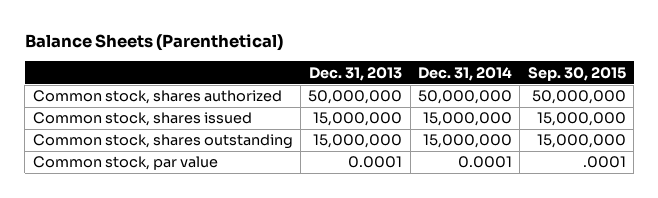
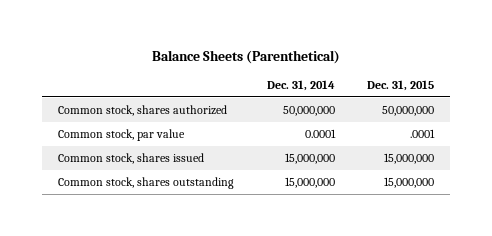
- | Dec. 31, 2013 | Dec. 31, 2014 | Sep. 30, 2015
+ | Dec. 31, 2014 | Dec. 31, 2015
moved up: Common stock, par value | 0.0001 | .0001

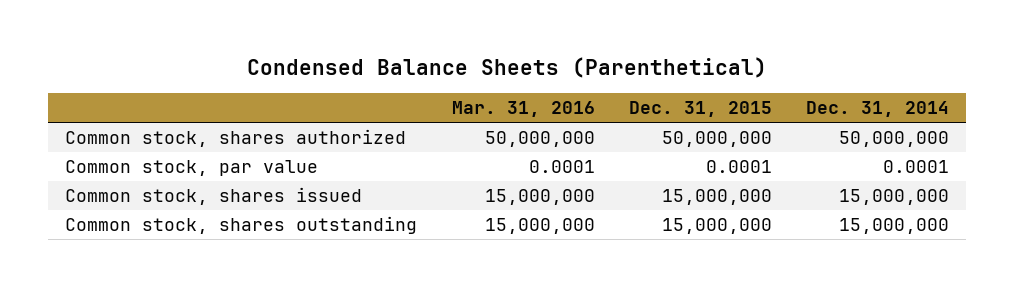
- Balance Sheets (Parenthetical)
+ Condensed Balance Sheets (Parenthetical)
- | Dec. 31, 2014 | Dec. 31, 2015
+ | Mar. 31, 2016 | Dec. 31, 2015 | Dec. 31, 2014
- Common stock, par value | 0.0001 | .0001
+ Common stock, par value | 0.0001 | 0.0001 | 0.0001

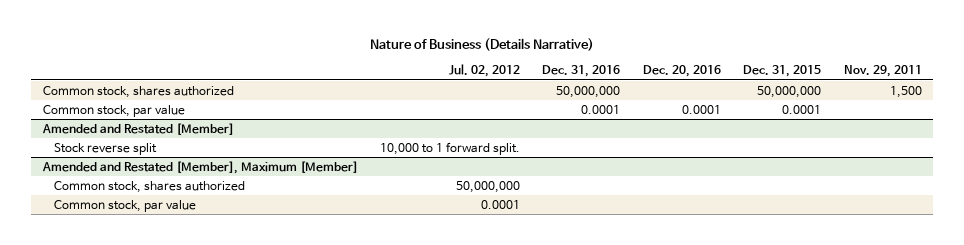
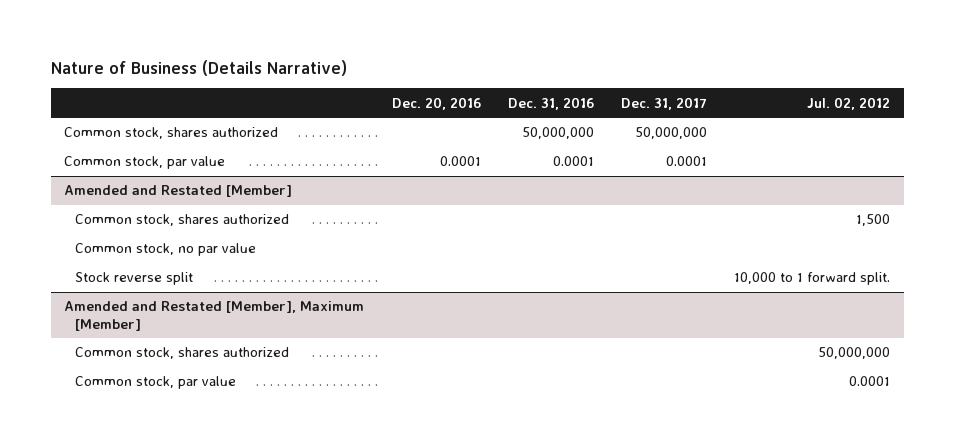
- | Jul. 02, 2012 | Dec. 31, 2016 | Dec. 20, 2016 | Dec. 31, 2015 | Nov. 29, 2011
+ | Dec. 20, 2016 | Dec. 31, 2016 | Dec. 31, 2017 | Jul. 02, 2012
@ Amended and Restated [Member]
+ Common stock, shares authorized | | | | 1,500
+ Common stock, no par value

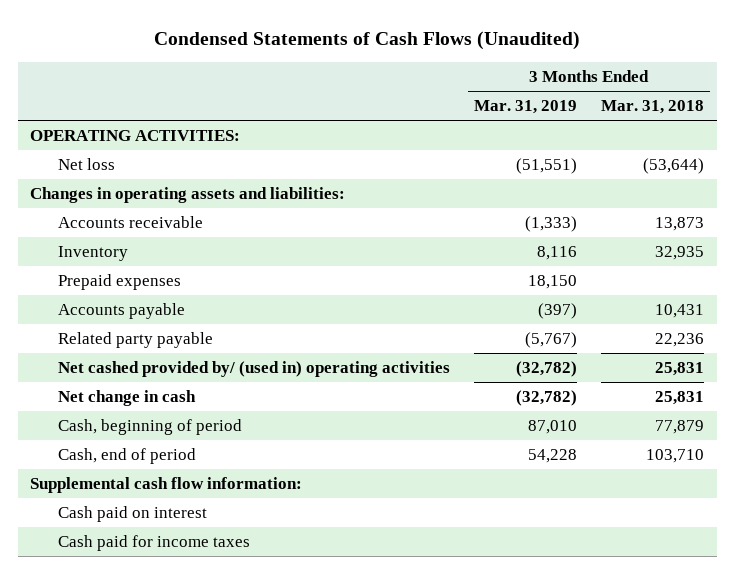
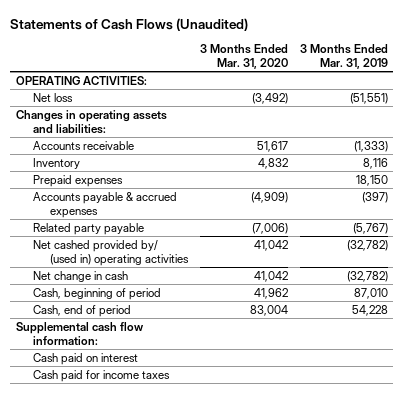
- Condensed Statements of Cash Flows (Unaudited)
+ Statements of Cash Flows (Unaudited)
- | 3 Months Ended Mar. 31, 2019 | 3 Months Ended Mar. 31, 2018
+ | 3 Months Ended Mar. 31, 2020 | 3 Months Ended Mar. 31, 2019
- Accounts payable | (397) | 10,431
+ Accounts payable & accrued expenses | (4,909) | (397)

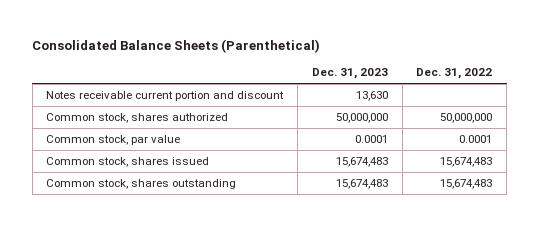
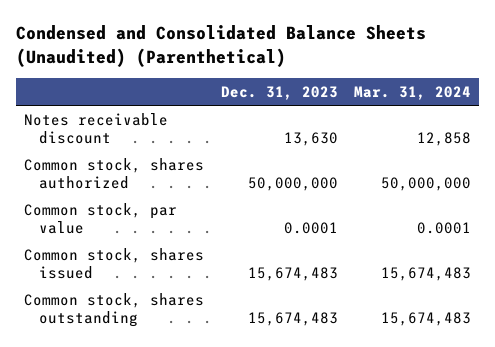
- Consolidated Balance Sheets (Parenthetical)
+ Condensed and Consolidated Balance Sheets (Unaudited) (Parenthetical)
- | Dec. 31, 2023 | Dec. 31, 2022
+ | Dec. 31, 2023 | Mar. 31, 2024
- Notes receivable current portion and discount | 13,630 |
+ Notes receivable discount | 13,630 | 12,858

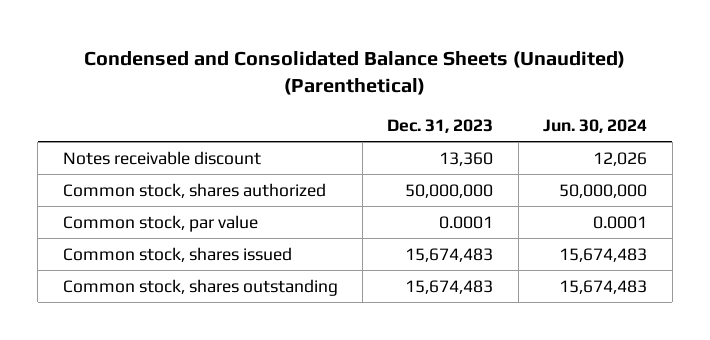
- | Dec. 31, 2023 | Mar. 31, 2024
+ | Dec. 31, 2023 | Jun. 30, 2024
- Notes receivable discount | 13,630 | 12,858
+ Notes receivable discount | 13,360 | 12,026

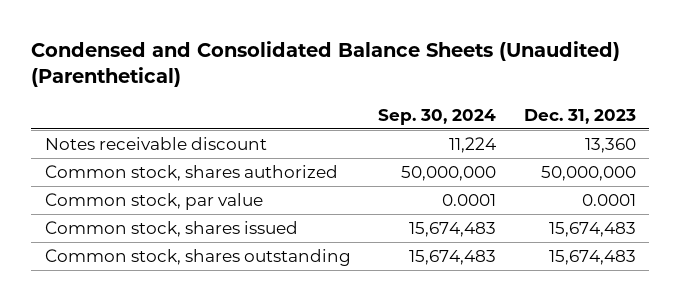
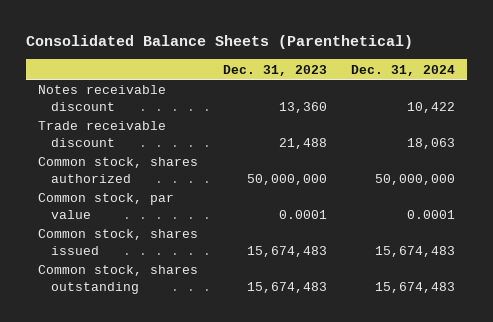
- Condensed and Consolidated Balance Sheets (Unaudited) (Parenthetical)
+ Consolidated Balance Sheets (Parenthetical)
- | Sep. 30, 2024 | Dec. 31, 2023
+ | Dec. 31, 2023 | Dec. 31, 2024
+ Trade receivable discount | 21,488 | 18,063

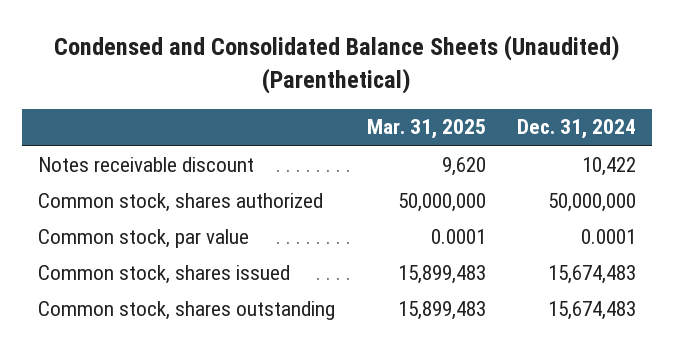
- Consolidated Balance Sheets (Parenthetical)
+ Condensed and Consolidated Balance Sheets (Unaudited) (Parenthetical)
- | Dec. 31, 2023 | Dec. 31, 2024
+ | Mar. 31, 2025 | Dec. 31, 2024
- Trade receivable discount | 21,488 | 18,063

